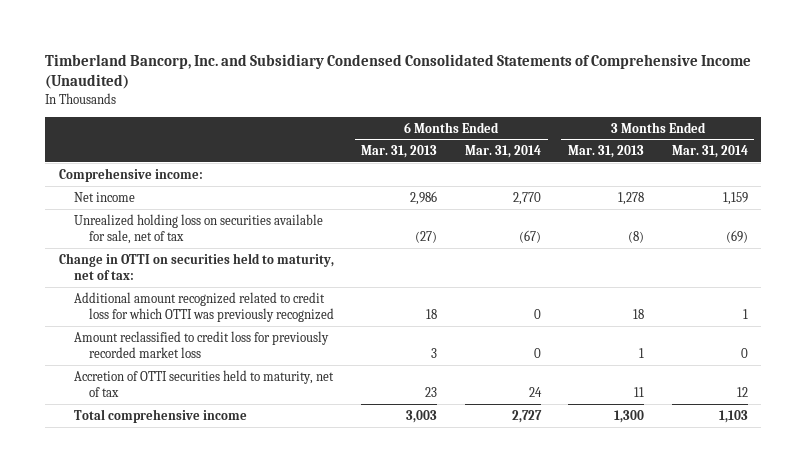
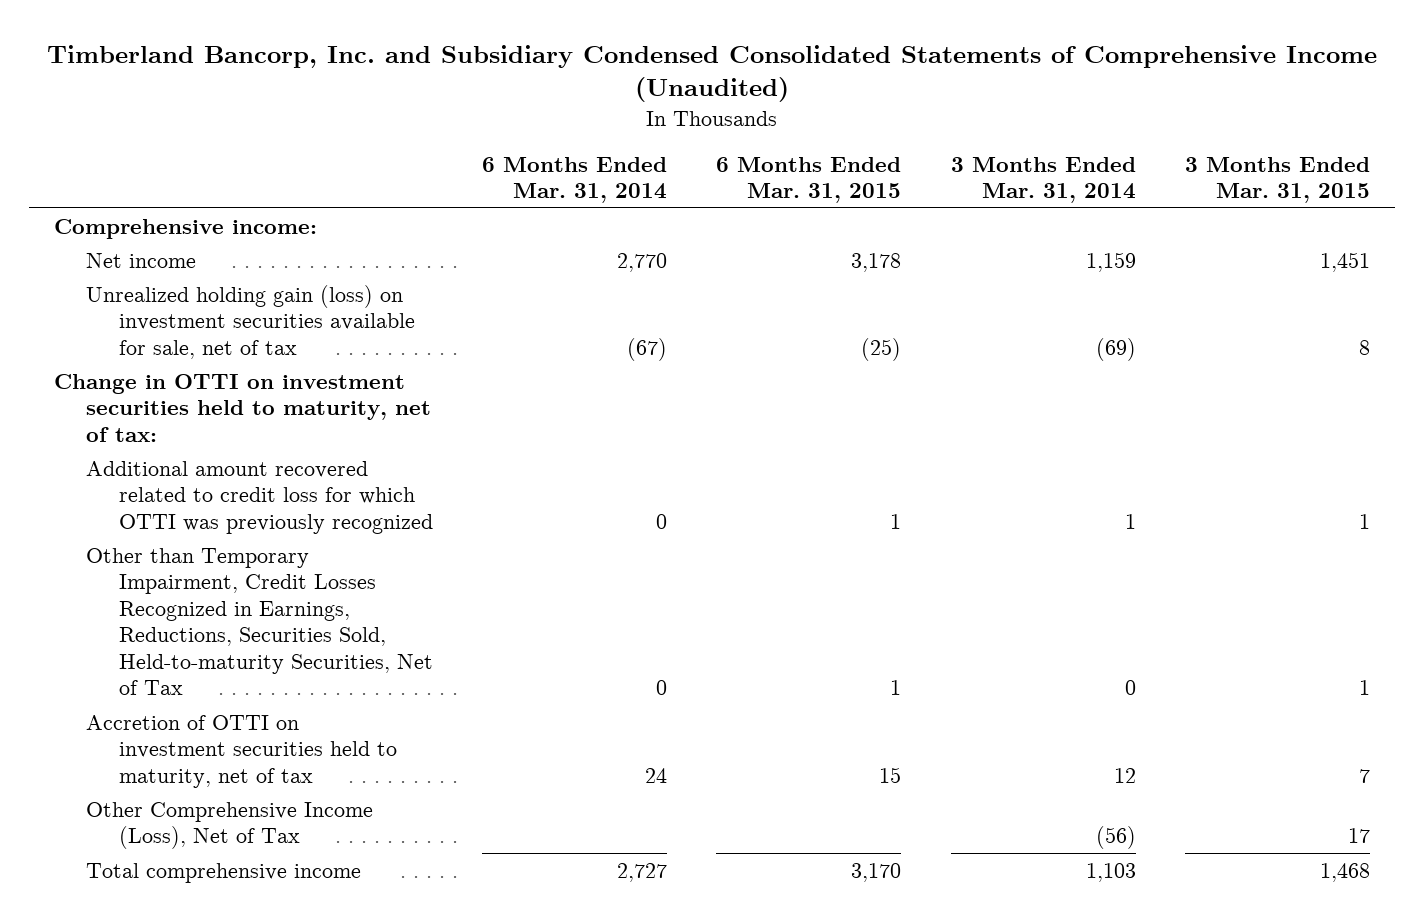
- | 6 Months Ended Mar. 31, 2013 | 6 Months Ended Mar. 31, 2014 | 3 Months Ended Mar. 31, 2013 | 3 Months Ended Mar. 31, 2014
+ | 6 Months Ended Mar. 31, 2014 | 6 Months Ended Mar. 31, 2015 | 3 Months Ended Mar. 31, 2014 | 3 Months Ended Mar. 31, 2015
- Unrealized holding loss on securities available for sale, net of tax | (27) | (67) | (8) | (69)
- Change in OTTI on securities held to maturity, net of tax:
- Additional amount recognized related to credit loss for which OTTI was previously recognized | 18 | 0 | 18 | 1
- Amount reclassified to credit loss for previously recorded market loss | 3 | 0 | 1 | 0
- Accretion of OTTI securities held to maturity, net of tax | 23 | 24 | 11 | 12
+ Unrealized holding gain (loss) on investment securities available for sale, net of tax | (67) | (25) | (69) | 8
+ Change in OTTI on investment securities held to maturity, net of tax:
+ Additional amount recovered related to credit loss for which OTTI was previously recognized | 0 | 1 | 1 | 1
+ Other than Temporary Impairment, Credit Losses Recognized in Earnings, Reductions, Securities Sold, Held-to-maturity Securities, Net of Tax | 0 | 1 | 0 | 1
+ Accretion of OTTI on investment securities held to maturity, net of tax | 24 | 15 | 12 | 7
+ Other Comprehensive Income (Loss), Net of Tax | | | (56) | 17

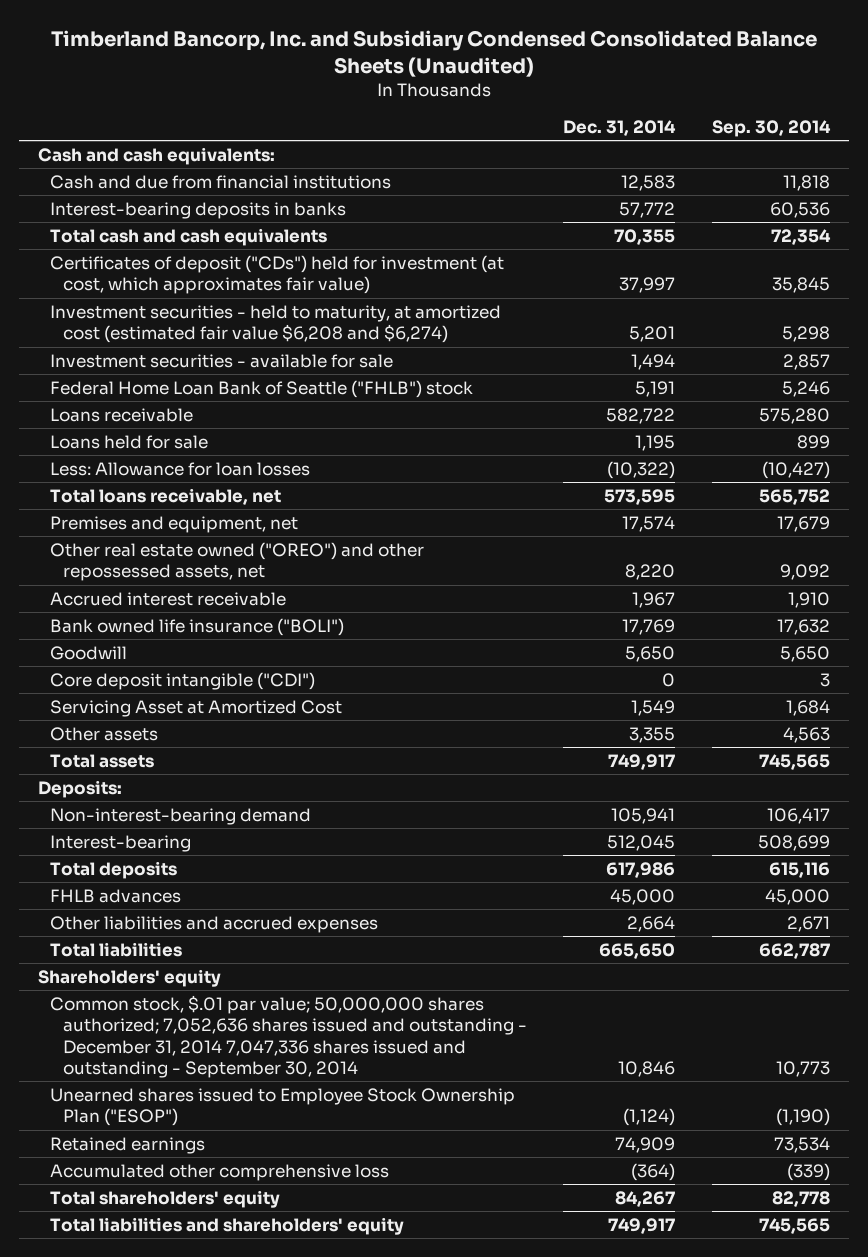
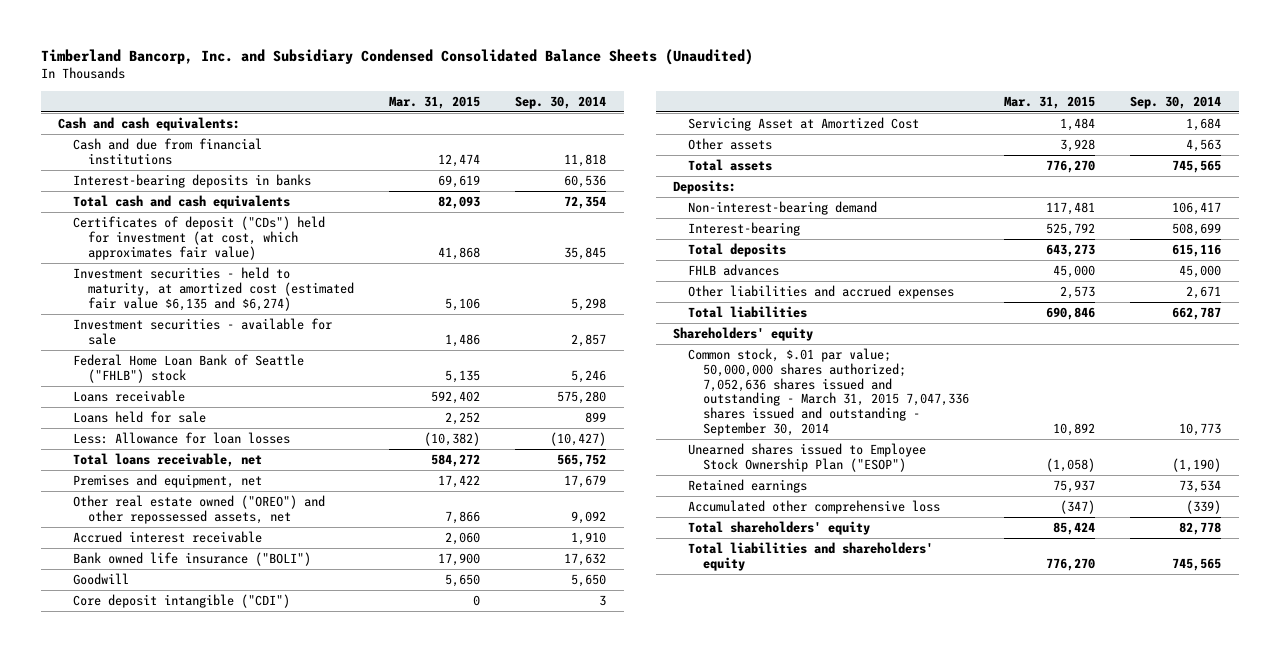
- | Dec. 31, 2014 | Sep. 30, 2014
+ | Mar. 31, 2015 | Sep. 30, 2014
- Investment securities - held to maturity, at amortized cost (estimated fair value $6,208 and $6,274) | 5,201 | 5,298
+ Investment securities - held to maturity, at amortized cost (estimated fair value $6,135 and $6,274) | 5,106 | 5,298
- Common stock, $.01 par value; 50,000,000 shares authorized; 7,052,636 shares issued and outstanding - December 31, 2014 7,047,336 shares issued and outstanding - September 30, 2014 | 10,846 | 10,773
+ Common stock, $.01 par value; 50,000,000 shares authorized; 7,052,636 shares issued and outstanding - March 31, 2015 7,047,336 shares issued and outstanding - September 30, 2014 | 10,892 | 10,773

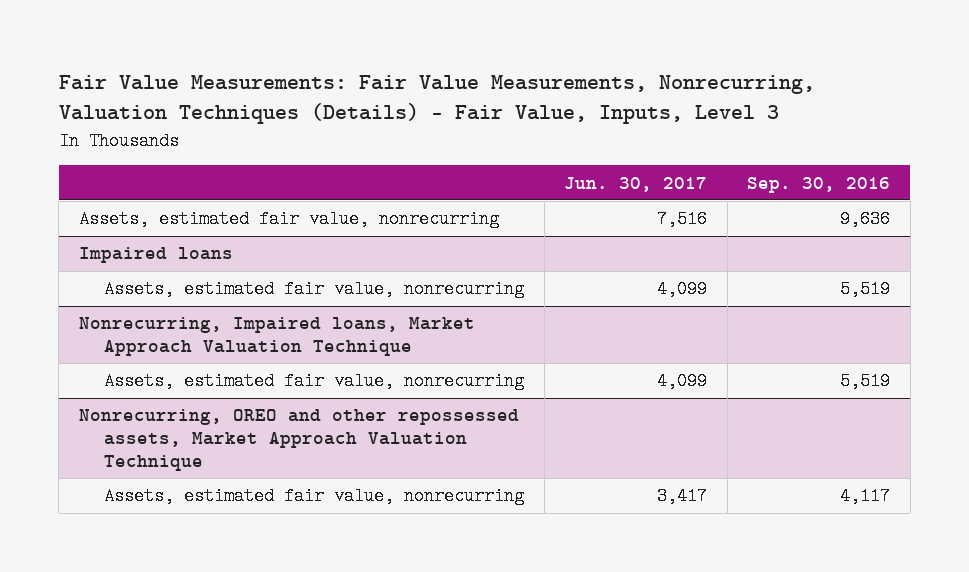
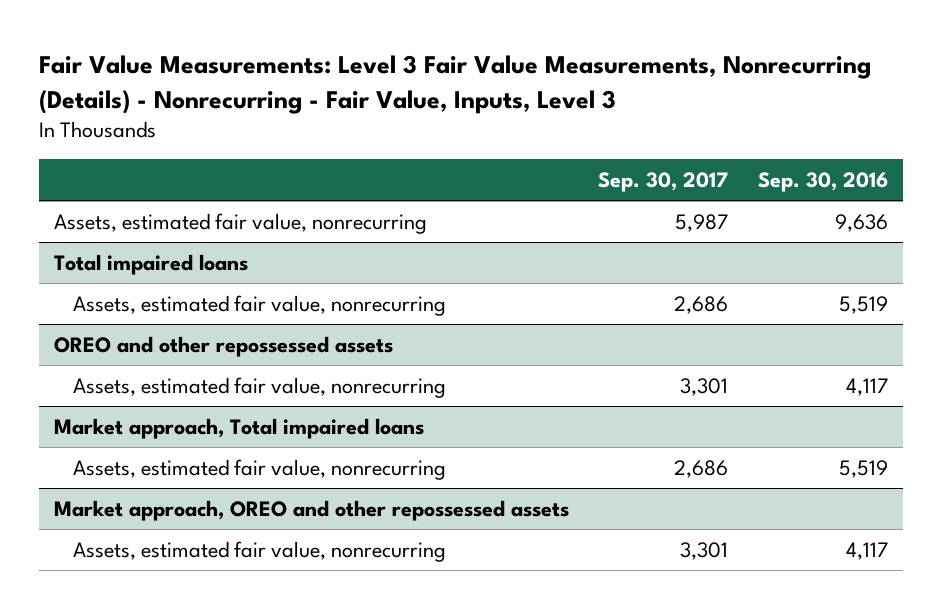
- Fair Value Measurements: Fair Value Measurements, Nonrecurring, Valuation Techniques (Details) - Fair Value, Inputs, Level 3
+ Fair Value Measurements: Level 3 Fair Value Measurements, Nonrecurring (Details) - Nonrecurring - Fair Value, Inputs, Level 3
- | Jun. 30, 2017 | Sep. 30, 2016
+ | Sep. 30, 2017 | Sep. 30, 2016
- Impaired loans
+ Total impaired loans
- Nonrecurring, Impaired loans, Market Approach Valuation Technique
+ OREO and other repossessed assets
+ Assets, estimated fair value, nonrecurring | 3,301 | 4,117
+ Market approach, Total impaired loans
- Nonrecurring, OREO and other repossessed assets, Market Approach Valuation Technique
+ Market approach, OREO and other repossessed assets

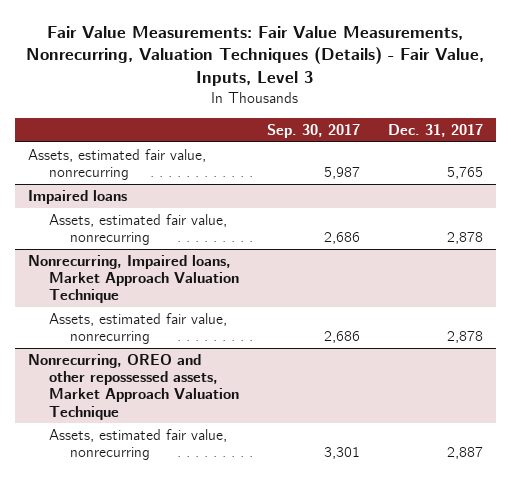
- Fair Value Measurements: Level 3 Fair Value Measurements, Nonrecurring (Details) - Nonrecurring - Fair Value, Inputs, Level 3
+ Fair Value Measurements: Fair Value Measurements, Nonrecurring, Valuation Techniques (Details) - Fair Value, Inputs, Level 3
- | Sep. 30, 2017 | Sep. 30, 2016
+ | Sep. 30, 2017 | Dec. 31, 2017
- Total impaired loans
+ Impaired loans
- OREO and other repossessed assets
- Assets, estimated fair value, nonrecurring | 3,301 | 4,117
- Market approach, Total impaired loans
+ Nonrecurring, Impaired loans, Market Approach Valuation Technique
- Market approach, OREO and other repossessed assets
+ Nonrecurring, OREO and other repossessed assets, Market Approach Valuation Technique

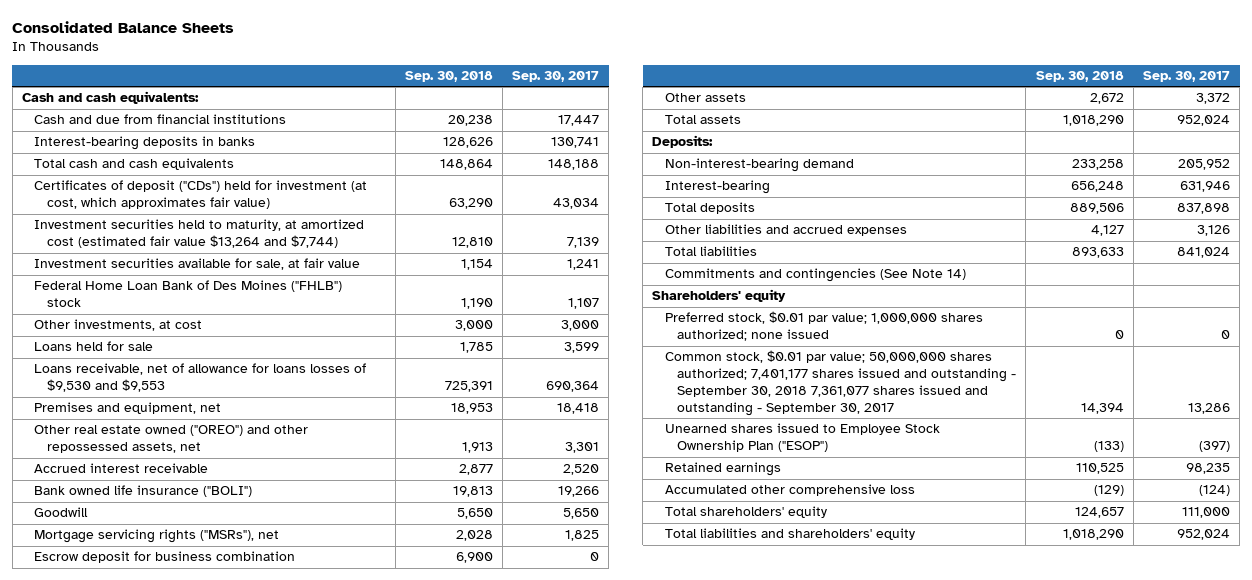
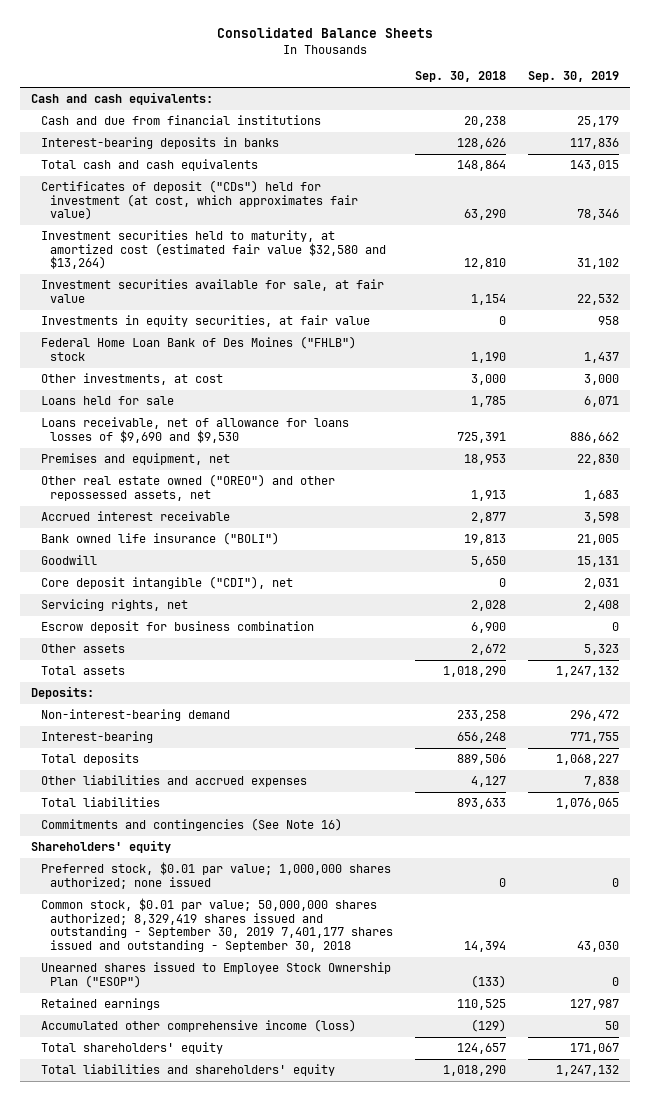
- | Sep. 30, 2018 | Sep. 30, 2017
+ | Sep. 30, 2018 | Sep. 30, 2019
- Investment securities held to maturity, at amortized cost (estimated fair value $13,264 and $7,744) | 12,810 | 7,139
+ Investment securities held to maturity, at amortized cost (estimated fair value $32,580 and $13,264) | 12,810 | 31,102
+ Investments in equity securities, at fair value | 0 | 958
- Loans receivable, net of allowance for loans losses of $9,530 and $9,553 | 725,391 | 690,364
+ Loans receivable, net of allowance for loans losses of $9,690 and $9,530 | 725,391 | 886,662
- Mortgage servicing rights ("MSRs"), net | 2,028 | 1,825
+ Core deposit intangible ("CDI"), net | 0 | 2,031
+ Servicing rights, net | 2,028 | 2,408
- Commitments and contingencies (See Note 14)
+ Commitments and contingencies (See Note 16)
- Common stock, $0.01 par value; 50,000,000 shares authorized; 7,401,177 shares issued and outstanding - September 30, 2018 7,361,077 shares issued and outstanding - September 30, 2017 | 14,394 | 13,286
+ Common stock, $0.01 par value; 50,000,000 shares authorized; 8,329,419 shares issued and outstanding - September 30, 2019 7,401,177 shares issued and outstanding - September 30, 2018 | 14,394 | 43,030
- Accumulated other comprehensive loss | (129) | (124)
+ Accumulated other comprehensive income (loss) | (129) | 50

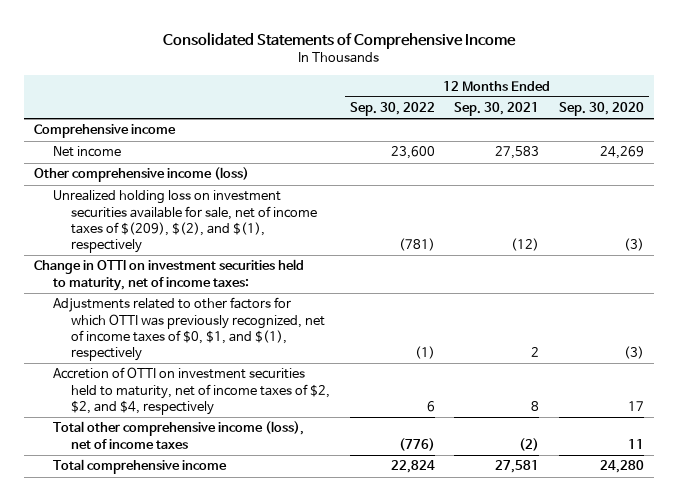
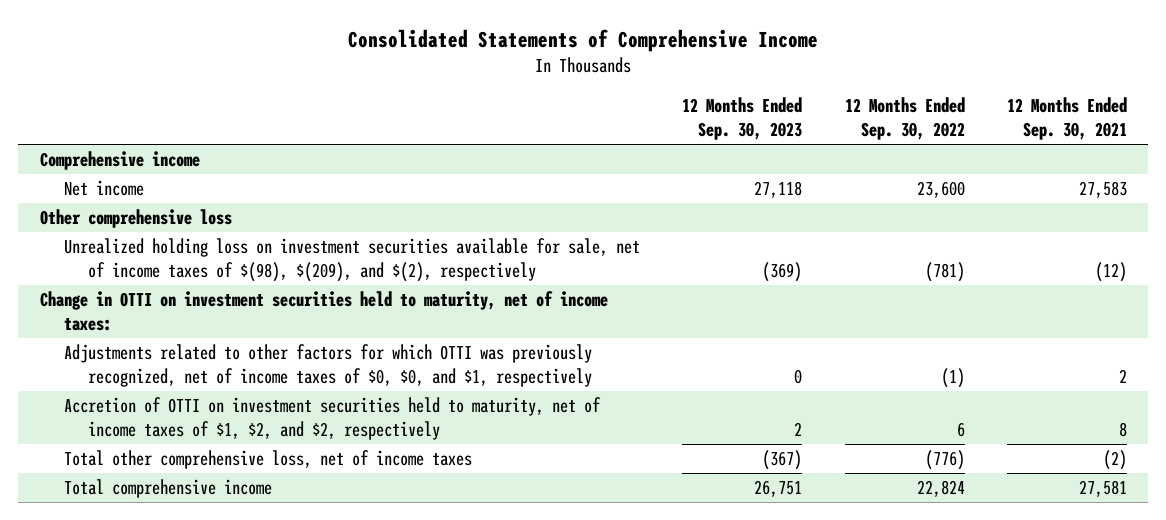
- | 12 Months Ended Sep. 30, 2022 | 12 Months Ended Sep. 30, 2021 | 12 Months Ended Sep. 30, 2020
+ | 12 Months Ended Sep. 30, 2023 | 12 Months Ended Sep. 30, 2022 | 12 Months Ended Sep. 30, 2021
- Other comprehensive income (loss)
- Unrealized holding loss on investment securities available for sale, net of income taxes of $(209), $(2), and $(1), respectively | (781) | (12) | (3)
+ Other comprehensive loss
+ Unrealized holding loss on investment securities available for sale, net of income taxes of $(98), $(209), and $(2), respectively | (369) | (781) | (12)
- Adjustments related to other factors for which OTTI was previously recognized, net of income taxes of $0, $1, and $(1), respectively | (1) | 2 | (3)
- Accretion of OTTI on investment securities held to maturity, net of income taxes of $2, $2, and $4, respectively | 6 | 8 | 17
- Total other comprehensive income (loss), net of income taxes | (776) | (2) | 11
+ Adjustments related to other factors for which OTTI was previously recognized, net of income taxes of $0, $0, and $1, respectively | 0 | (1) | 2
+ Accretion of OTTI on investment securities held to maturity, net of income taxes of $1, $2, and $2, respectively | 2 | 6 | 8
+ Total other comprehensive loss, net of income taxes | (367) | (776) | (2)

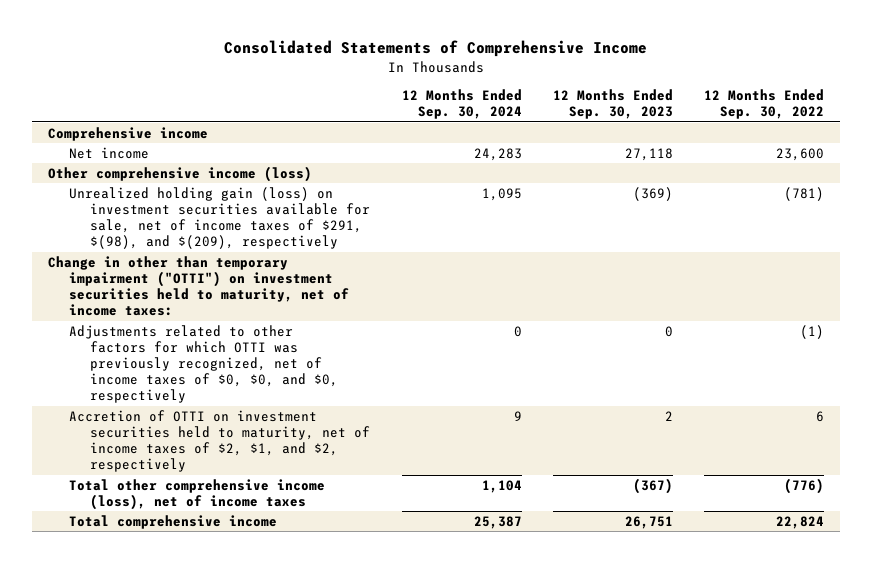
- | 12 Months Ended Sep. 30, 2023 | 12 Months Ended Sep. 30, 2022 | 12 Months Ended Sep. 30, 2021
+ | 12 Months Ended Sep. 30, 2024 | 12 Months Ended Sep. 30, 2023 | 12 Months Ended Sep. 30, 2022
- Other comprehensive loss
- Unrealized holding loss on investment securities available for sale, net of income taxes of $(98), $(209), and $(2), respectively | (369) | (781) | (12)
- Change in OTTI on investment securities held to maturity, net of income taxes:
- Adjustments related to other factors for which OTTI was previously recognized, net of income taxes of $0, $0, and $1, respectively | 0 | (1) | 2
- Accretion of OTTI on investment securities held to maturity, net of income taxes of $1, $2, and $2, respectively | 2 | 6 | 8
- Total other comprehensive loss, net of income taxes | (367) | (776) | (2)
+ Other comprehensive income (loss)
+ Unrealized holding gain (loss) on investment securities available for sale, net of income taxes of $291, $(98), and $(209), respectively | 1,095 | (369) | (781)
+ Change in other than temporary impairment ("OTTI") on investment securities held to maturity, net of income taxes:
+ Adjustments related to other factors for which OTTI was previously recognized, net of income taxes of $0, $0, and $0, respectively | 0 | 0 | (1)
+ Accretion of OTTI on investment securities held to maturity, net of income taxes of $2, $1, and $2, respectively | 9 | 2 | 6
+ Total other comprehensive income (loss), net of income taxes | 1,104 | (367) | (776)

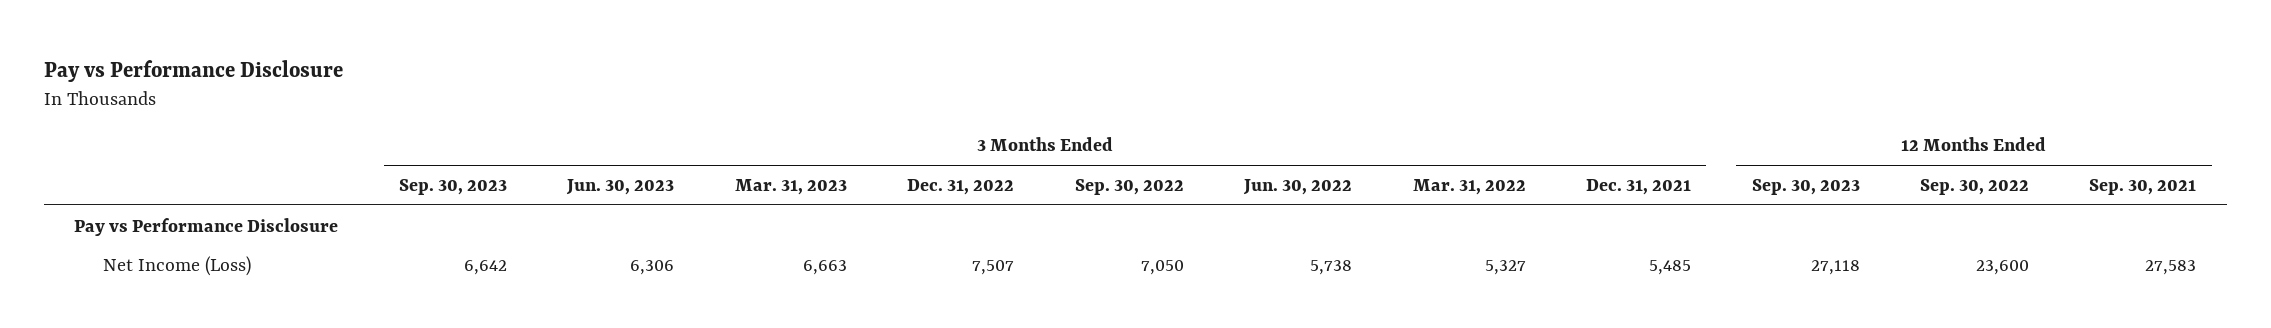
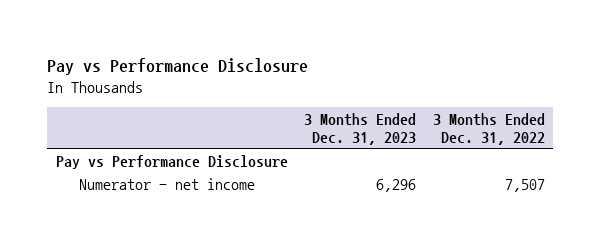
- | 3 Months Ended Sep. 30, 2023 | 3 Months Ended Jun. 30, 2023 | 3 Months Ended Mar. 31, 2023 | 3 Months Ended Dec. 31, 2022 | 3 Months Ended Sep. 30, 2022 | 3 Months Ended Jun. 30, 2022 | 3 Months Ended Mar. 31, 2022 | 3 Months Ended Dec. 31, 2021 | 12 Months Ended Sep. 30, 2023 | 12 Months Ended Sep. 30, 2022 | 12 Months Ended Sep. 30, 2021
+ | 3 Months Ended Dec. 31, 2023 | 3 Months Ended Dec. 31, 2022
- Net Income (Loss) | 6,642 | 6,306 | 6,663 | 7,507 | 7,050 | 5,738 | 5,327 | 5,485 | 27,118 | 23,600 | 27,583
+ Numerator - net income | 6,296 | 7,507

